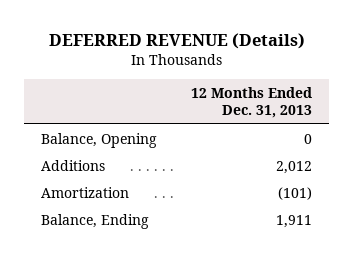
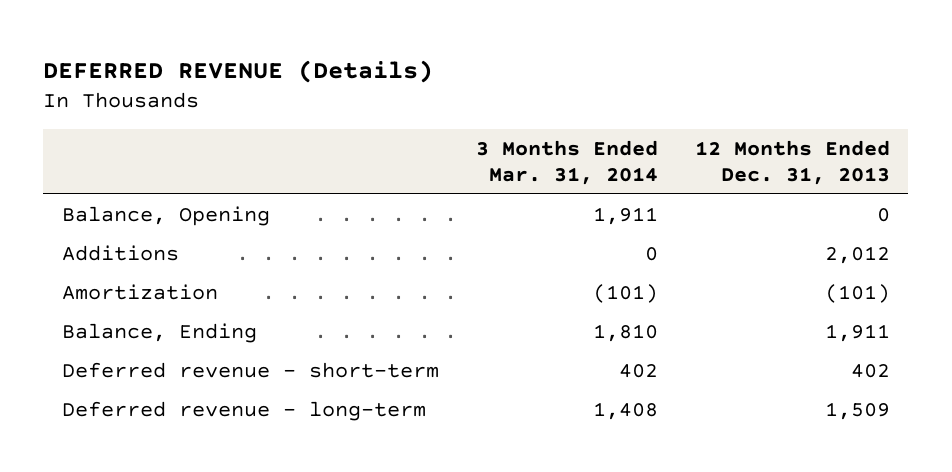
- | 12 Months Ended Dec. 31, 2013
+ | 3 Months Ended Mar. 31, 2014 | 12 Months Ended Dec. 31, 2013
+ Deferred revenue - short-term | 402 | 402
+ Deferred revenue - long-term | 1,408 | 1,509

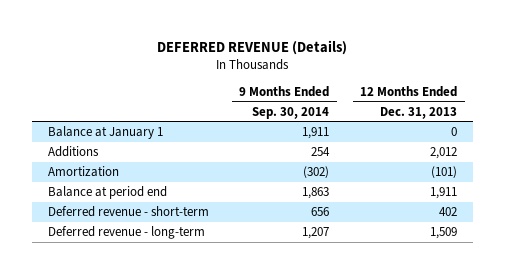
- | 3 Months Ended Mar. 31, 2014 | 12 Months Ended Dec. 31, 2013
+ | 9 Months Ended Sep. 30, 2014 | 12 Months Ended Dec. 31, 2013
- Balance, Opening | 1,911 | 0
+ Balance at January 1 | 1,911 | 0
- Balance, Ending | 1,810 | 1,911
+ Balance at period end | 1,863 | 1,911

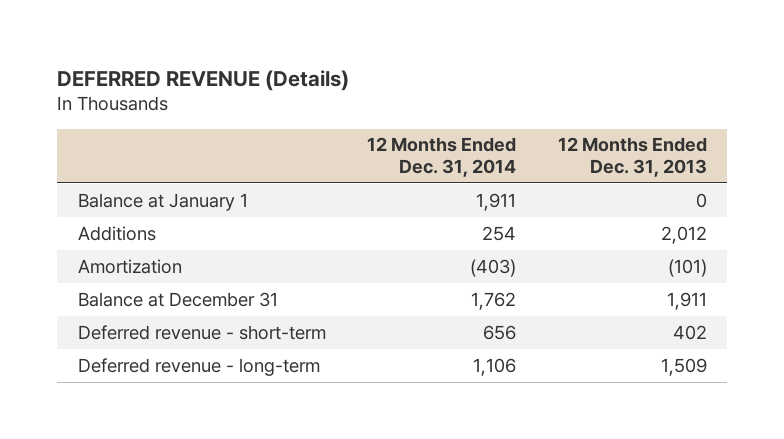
- | 9 Months Ended Sep. 30, 2014 | 12 Months Ended Dec. 31, 2013
+ | 12 Months Ended Dec. 31, 2014 | 12 Months Ended Dec. 31, 2013
- Balance at period end | 1,863 | 1,911
+ Balance at December 31 | 1,762 | 1,911

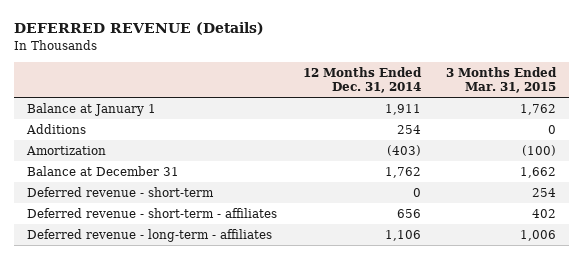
- | 12 Months Ended Dec. 31, 2014 | 12 Months Ended Dec. 31, 2013
+ | 12 Months Ended Dec. 31, 2014 | 3 Months Ended Mar. 31, 2015
- Deferred revenue - short-term | 656 | 402
- Deferred revenue - long-term | 1,106 | 1,509
+ Deferred revenue - short-term | 0 | 254
+ Deferred revenue - short-term - affiliates | 656 | 402
+ Deferred revenue - long-term - affiliates | 1,106 | 1,006

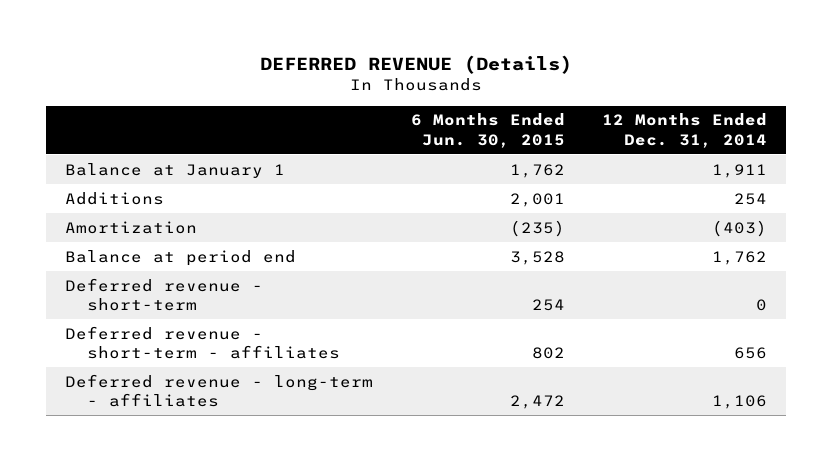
- | 12 Months Ended Dec. 31, 2014 | 3 Months Ended Mar. 31, 2015
+ | 6 Months Ended Jun. 30, 2015 | 12 Months Ended Dec. 31, 2014
- Balance at December 31 | 1,762 | 1,662
+ Balance at period end | 3,528 | 1,762

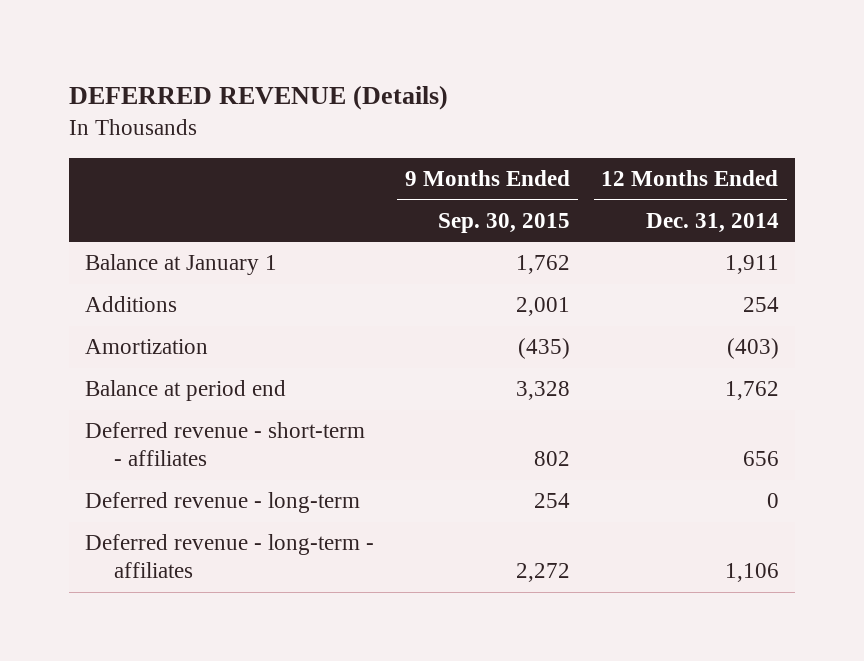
- | 6 Months Ended Jun. 30, 2015 | 12 Months Ended Dec. 31, 2014
+ | 9 Months Ended Sep. 30, 2015 | 12 Months Ended Dec. 31, 2014
- Deferred revenue - short-term | 254 | 0
+ Deferred revenue - long-term | 254 | 0

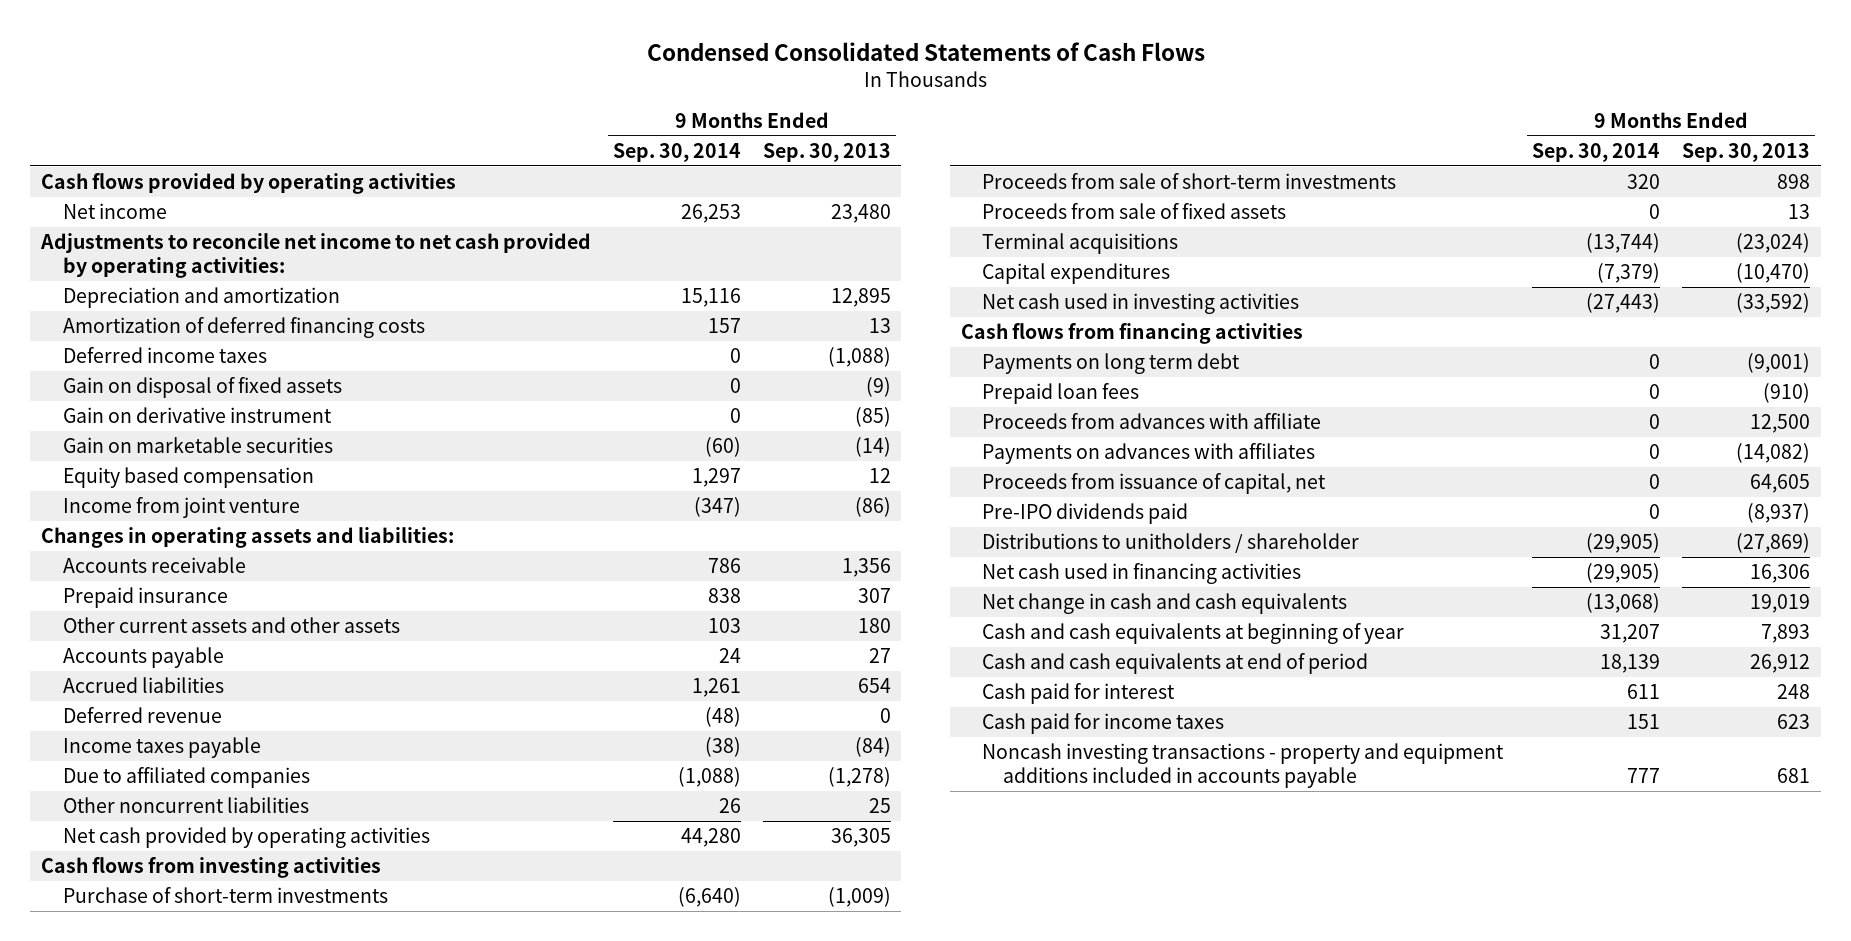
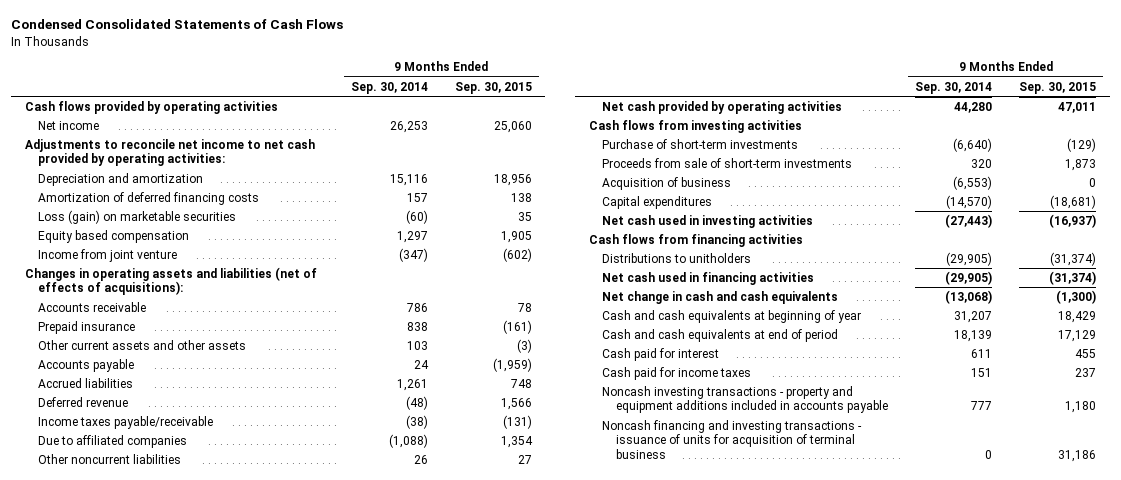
- | 9 Months Ended Sep. 30, 2014 | 9 Months Ended Sep. 30, 2013
+ | 9 Months Ended Sep. 30, 2014 | 9 Months Ended Sep. 30, 2015
- Deferred income taxes | 0 | (1,088)
- Gain on disposal of fixed assets | 0 | (9)
- Gain on derivative instrument | 0 | (85)
- Gain on marketable securities | (60) | (14)
+ Loss (gain) on marketable securities | (60) | 35
- Changes in operating assets and liabilities:
+ Changes in operating assets and liabilities (net of effects of acquisitions):
- Income taxes payable | (38) | (84)
+ Income taxes payable/receivable | (38) | (131)
- Proceeds from sale of fixed assets | 0 | 13
- Terminal acquisitions | (13,744) | (23,024)
- Capital expenditures | (7,379) | (10,470)
+ Acquisition of business | (6,553) | 0
+ Capital expenditures | (14,570) | (18,681)
- Payments on long term debt | 0 | (9,001)
- Prepaid loan fees | 0 | (910)
- Proceeds from advances with affiliate | 0 | 12,500
- Payments on advances with affiliates | 0 | (14,082)
- Proceeds from issuance of capital, net | 0 | 64,605
- Pre-IPO dividends paid | 0 | (8,937)
- Distributions to unitholders / shareholder | (29,905) | (27,869)
+ Distributions to unitholders | (29,905) | (31,374)
+ Noncash financing and investing transactions - issuance of units for acquisition of terminal business | 0 | 31,186

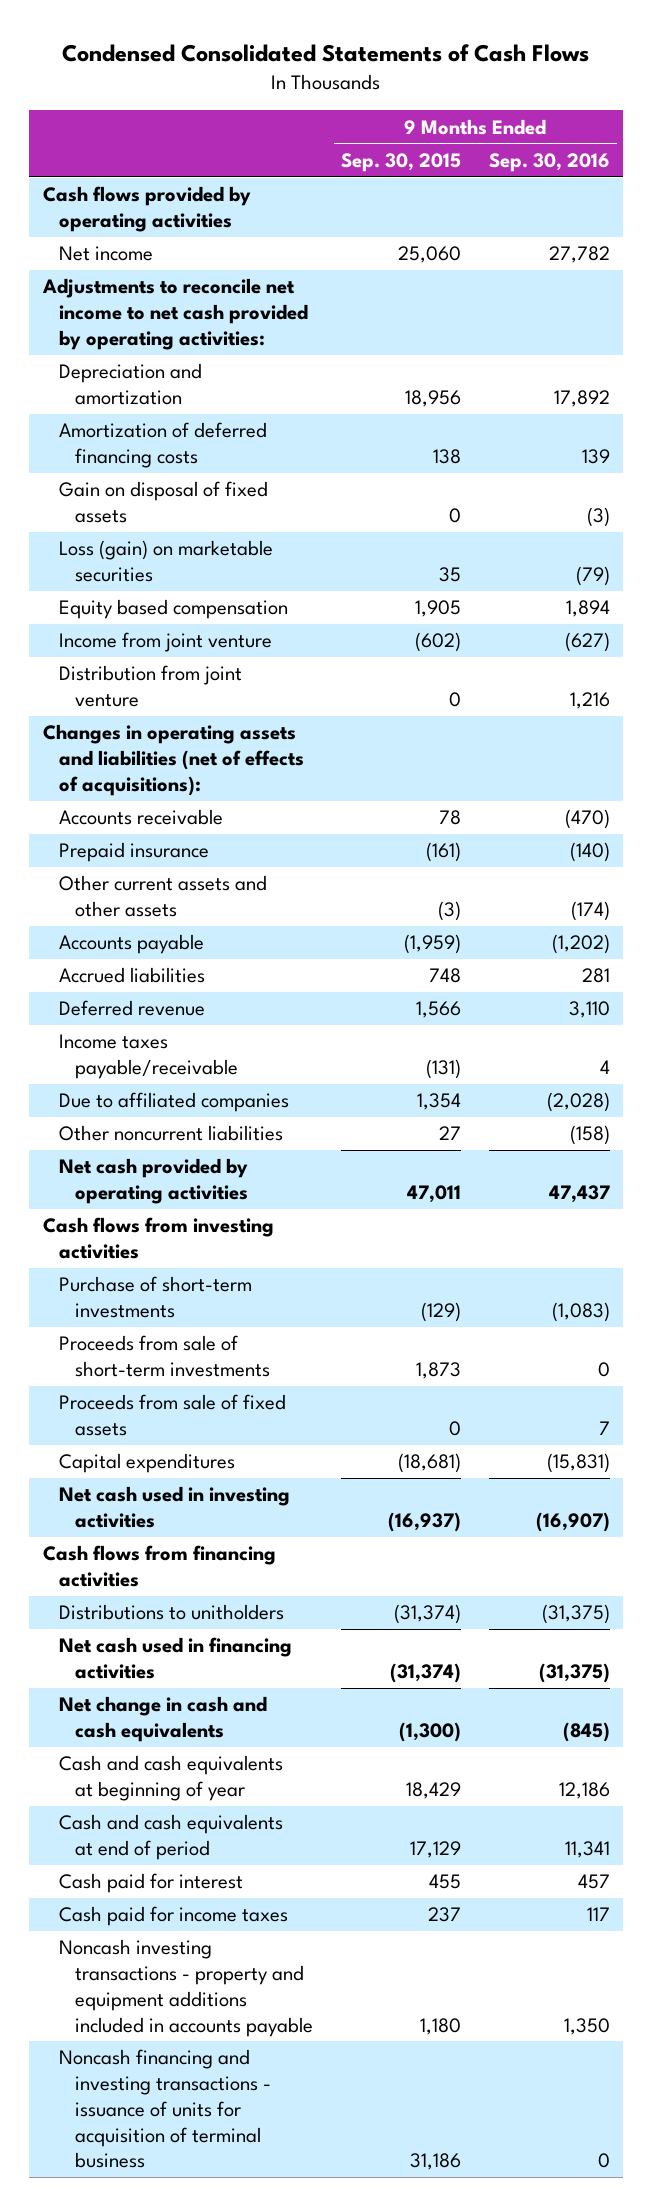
- | 9 Months Ended Sep. 30, 2014 | 9 Months Ended Sep. 30, 2015
+ | 9 Months Ended Sep. 30, 2015 | 9 Months Ended Sep. 30, 2016
+ Gain on disposal of fixed assets | 0 | (3)
+ Distribution from joint venture | 0 | 1,216
- Acquisition of business | (6,553) | 0
+ Proceeds from sale of fixed assets | 0 | 7

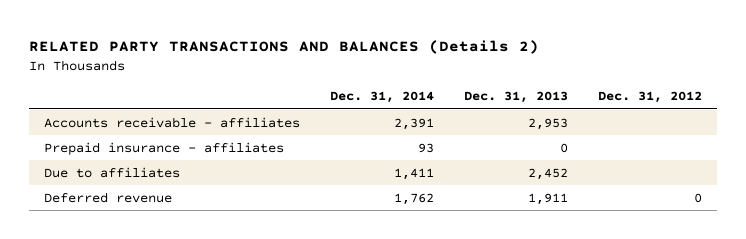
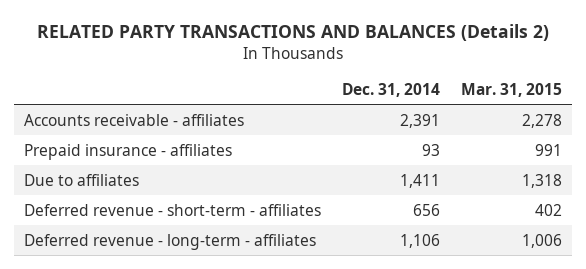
- | Dec. 31, 2014 | Dec. 31, 2013 | Dec. 31, 2012
+ | Dec. 31, 2014 | Mar. 31, 2015
- Deferred revenue | 1,762 | 1,911 | 0
+ Deferred revenue - short-term - affiliates | 656 | 402
+ Deferred revenue - long-term - affiliates | 1,106 | 1,006

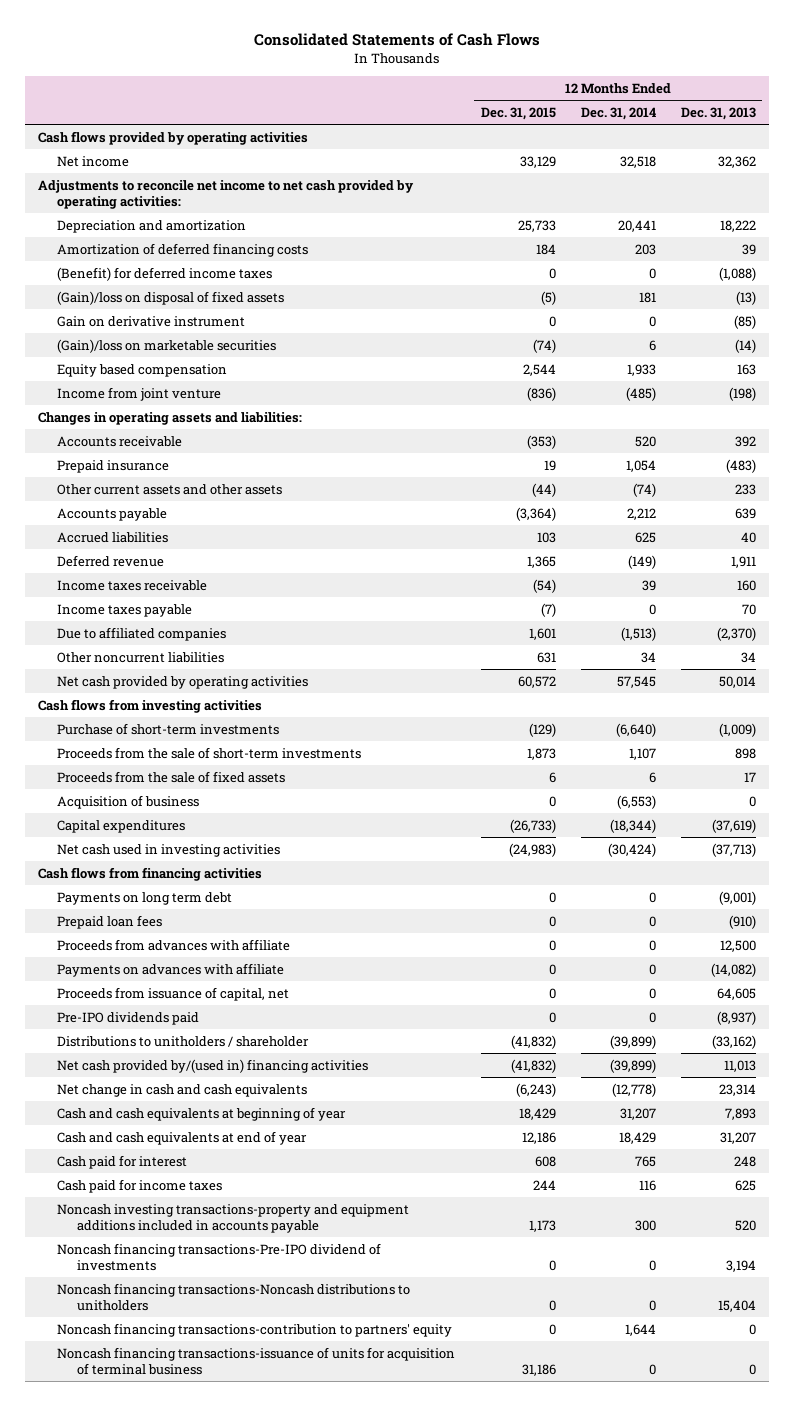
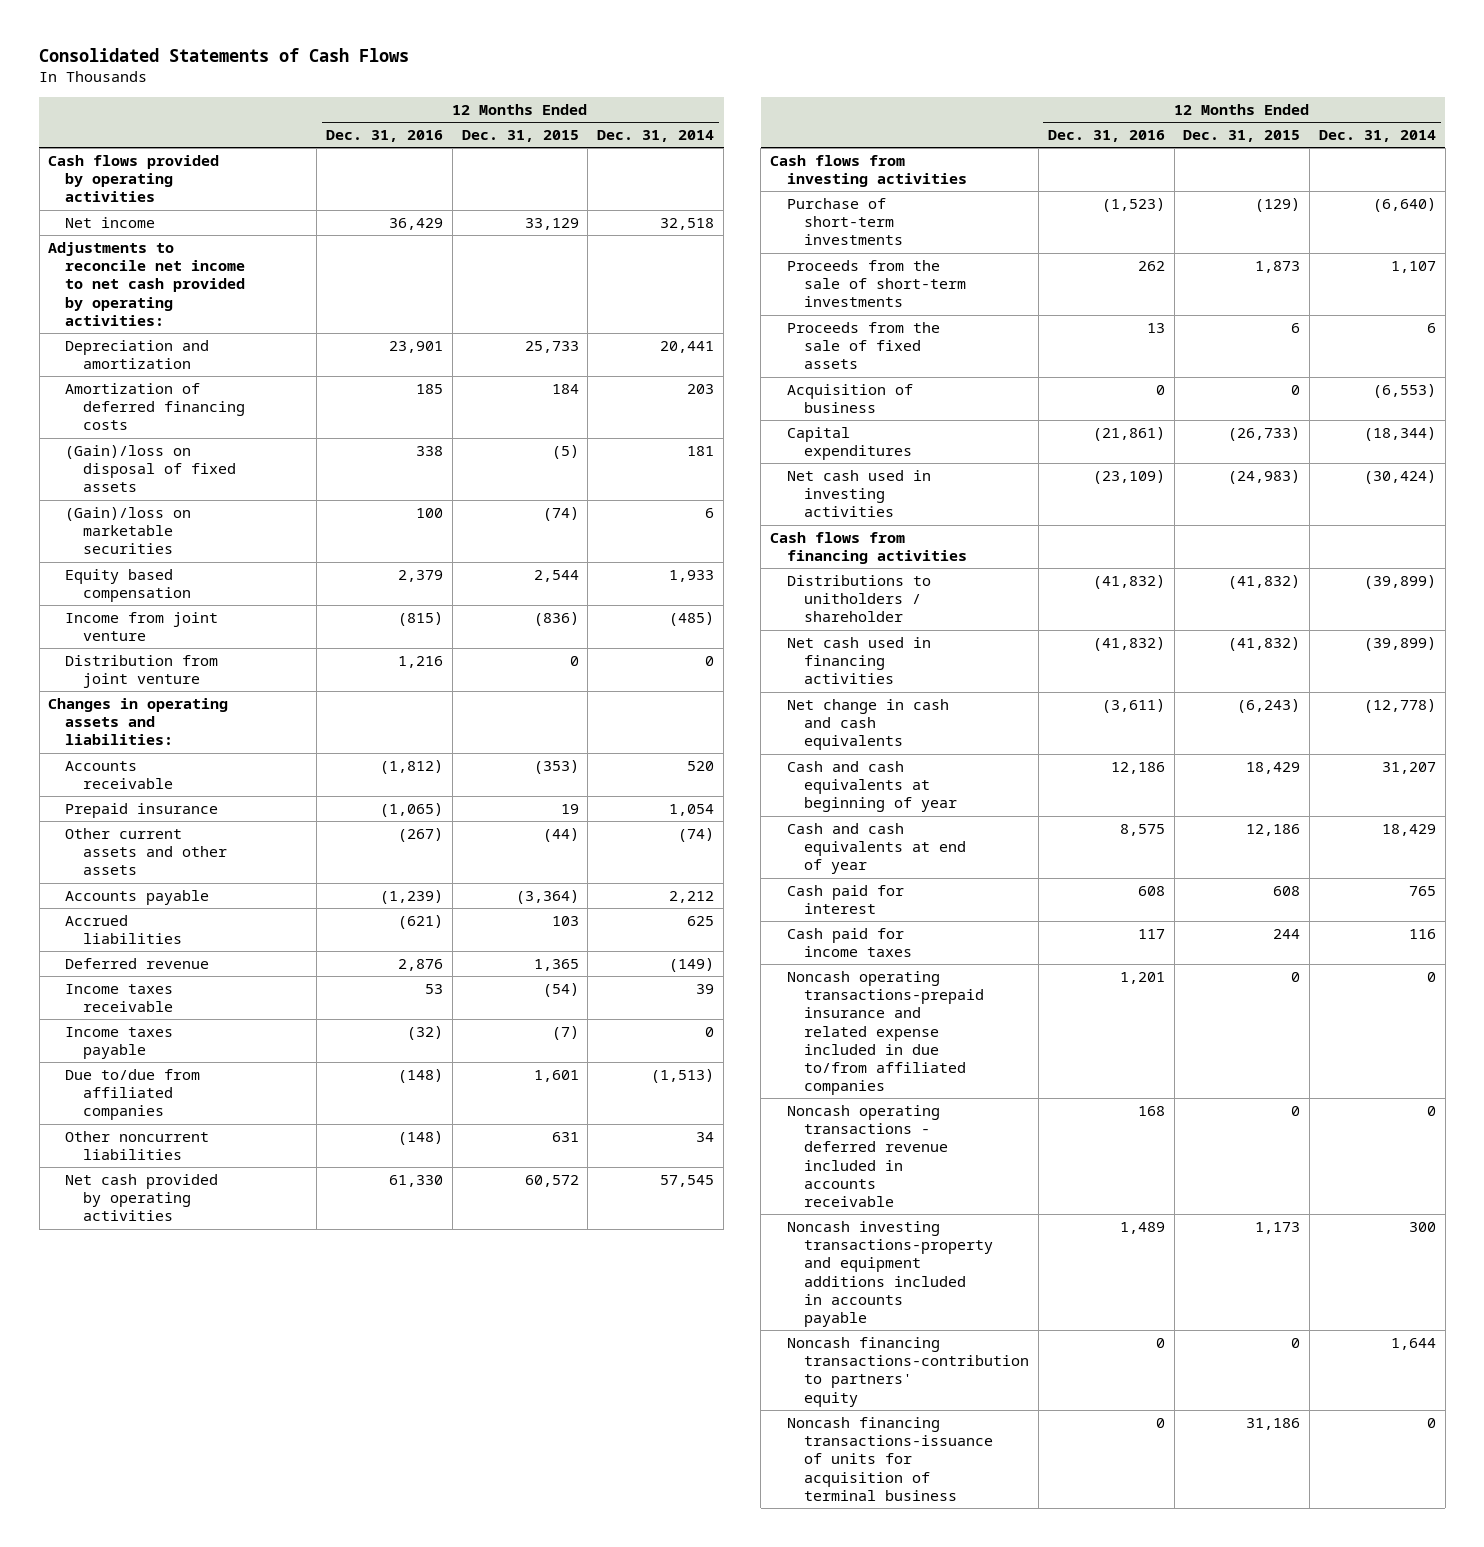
- | 12 Months Ended Dec. 31, 2015 | 12 Months Ended Dec. 31, 2014 | 12 Months Ended Dec. 31, 2013
+ | 12 Months Ended Dec. 31, 2016 | 12 Months Ended Dec. 31, 2015 | 12 Months Ended Dec. 31, 2014
- (Benefit) for deferred income taxes | 0 | 0 | (1,088)
- Gain on derivative instrument | 0 | 0 | (85)
+ Distribution from joint venture | 1,216 | 0 | 0
- Due to affiliated companies | 1,601 | (1,513) | (2,370)
+ Due to/due from affiliated companies | (148) | 1,601 | (1,513)
- Payments on long term debt | 0 | 0 | (9,001)
- Prepaid loan fees | 0 | 0 | (910)
- Proceeds from advances with affiliate | 0 | 0 | 12,500
- Payments on advances with affiliate | 0 | 0 | (14,082)
- Proceeds from issuance of capital, net | 0 | 0 | 64,605
- Pre-IPO dividends paid | 0 | 0 | (8,937)
- Net cash provided by/(used in) financing activities | (41,832) | (39,899) | 11,013
+ Net cash used in financing activities | (41,832) | (41,832) | (39,899)
+ Noncash operating transactions-prepaid insurance and related expense included in due to/from affiliated companies | 1,201 | 0 | 0
+ Noncash operating transactions - deferred revenue included in accounts receivable | 168 | 0 | 0
- Noncash financing transactions-Pre-IPO dividend of investments | 0 | 0 | 3,194
- Noncash financing transactions-Noncash distributions to unitholders | 0 | 0 | 15,404

